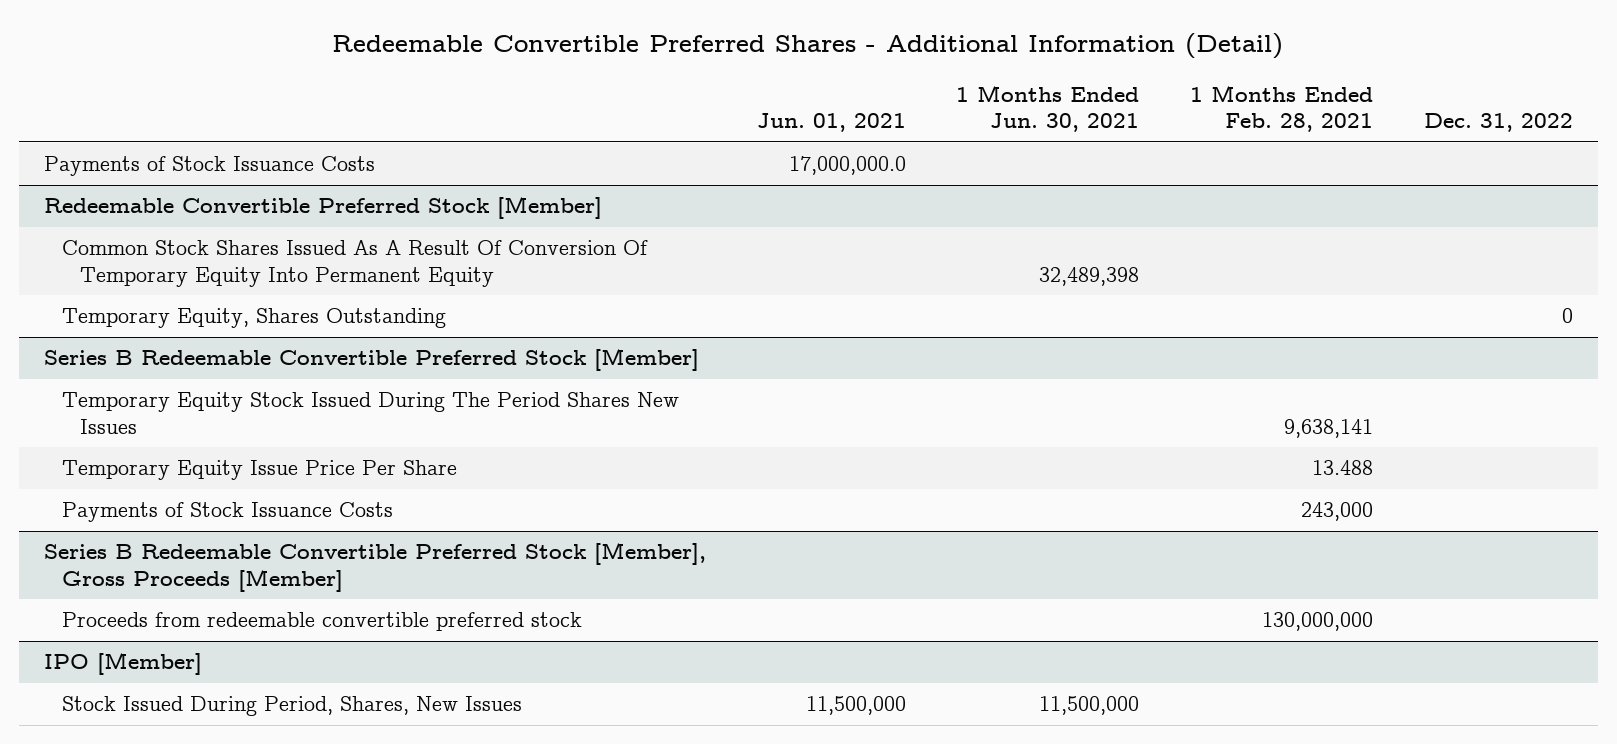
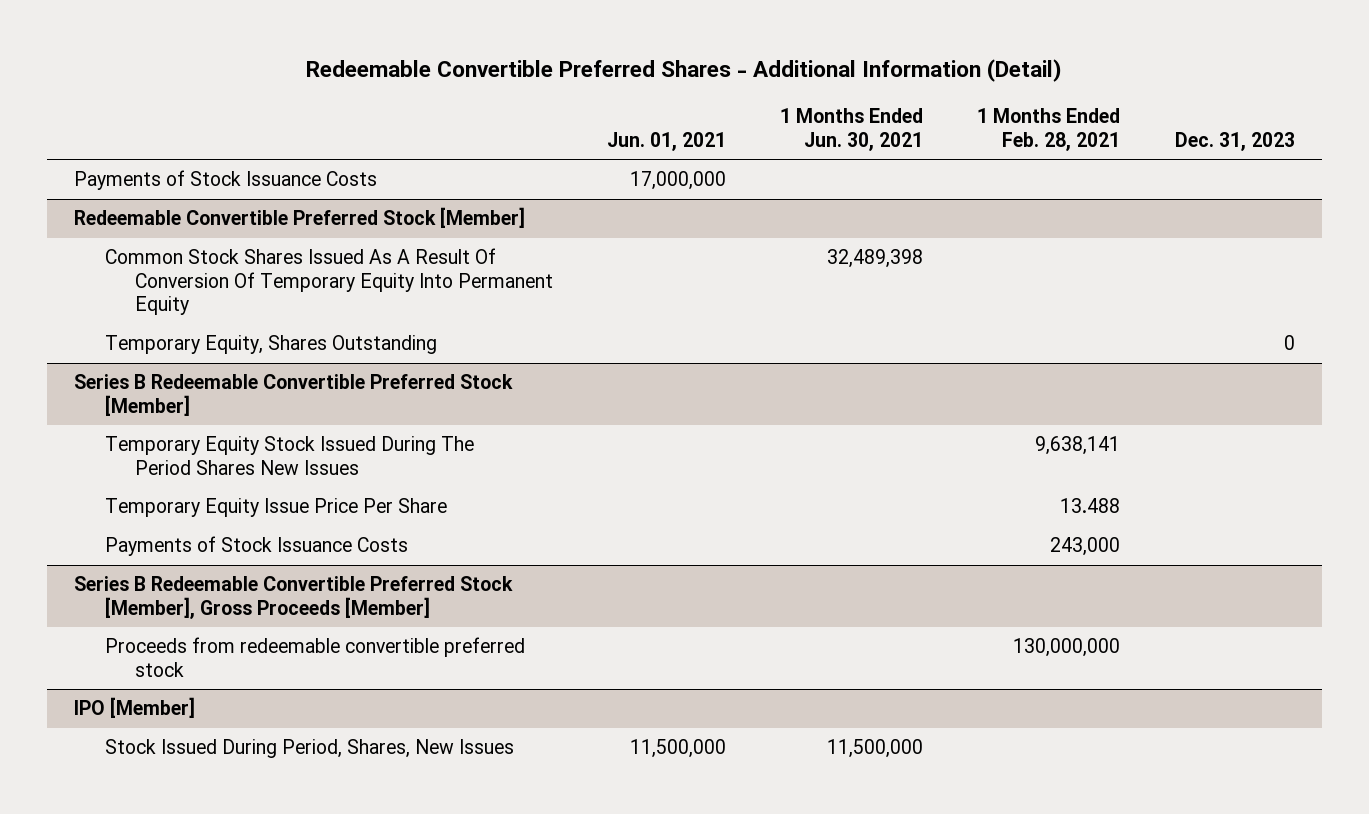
- | Jun. 01, 2021 | 1 Months Ended Jun. 30, 2021 | 1 Months Ended Feb. 28, 2021 | Dec. 31, 2022
+ | Jun. 01, 2021 | 1 Months Ended Jun. 30, 2021 | 1 Months Ended Feb. 28, 2021 | Dec. 31, 2023
- Payments of Stock Issuance Costs | 17,000,000.0 | | |
+ Payments of Stock Issuance Costs | 17,000,000 | | |

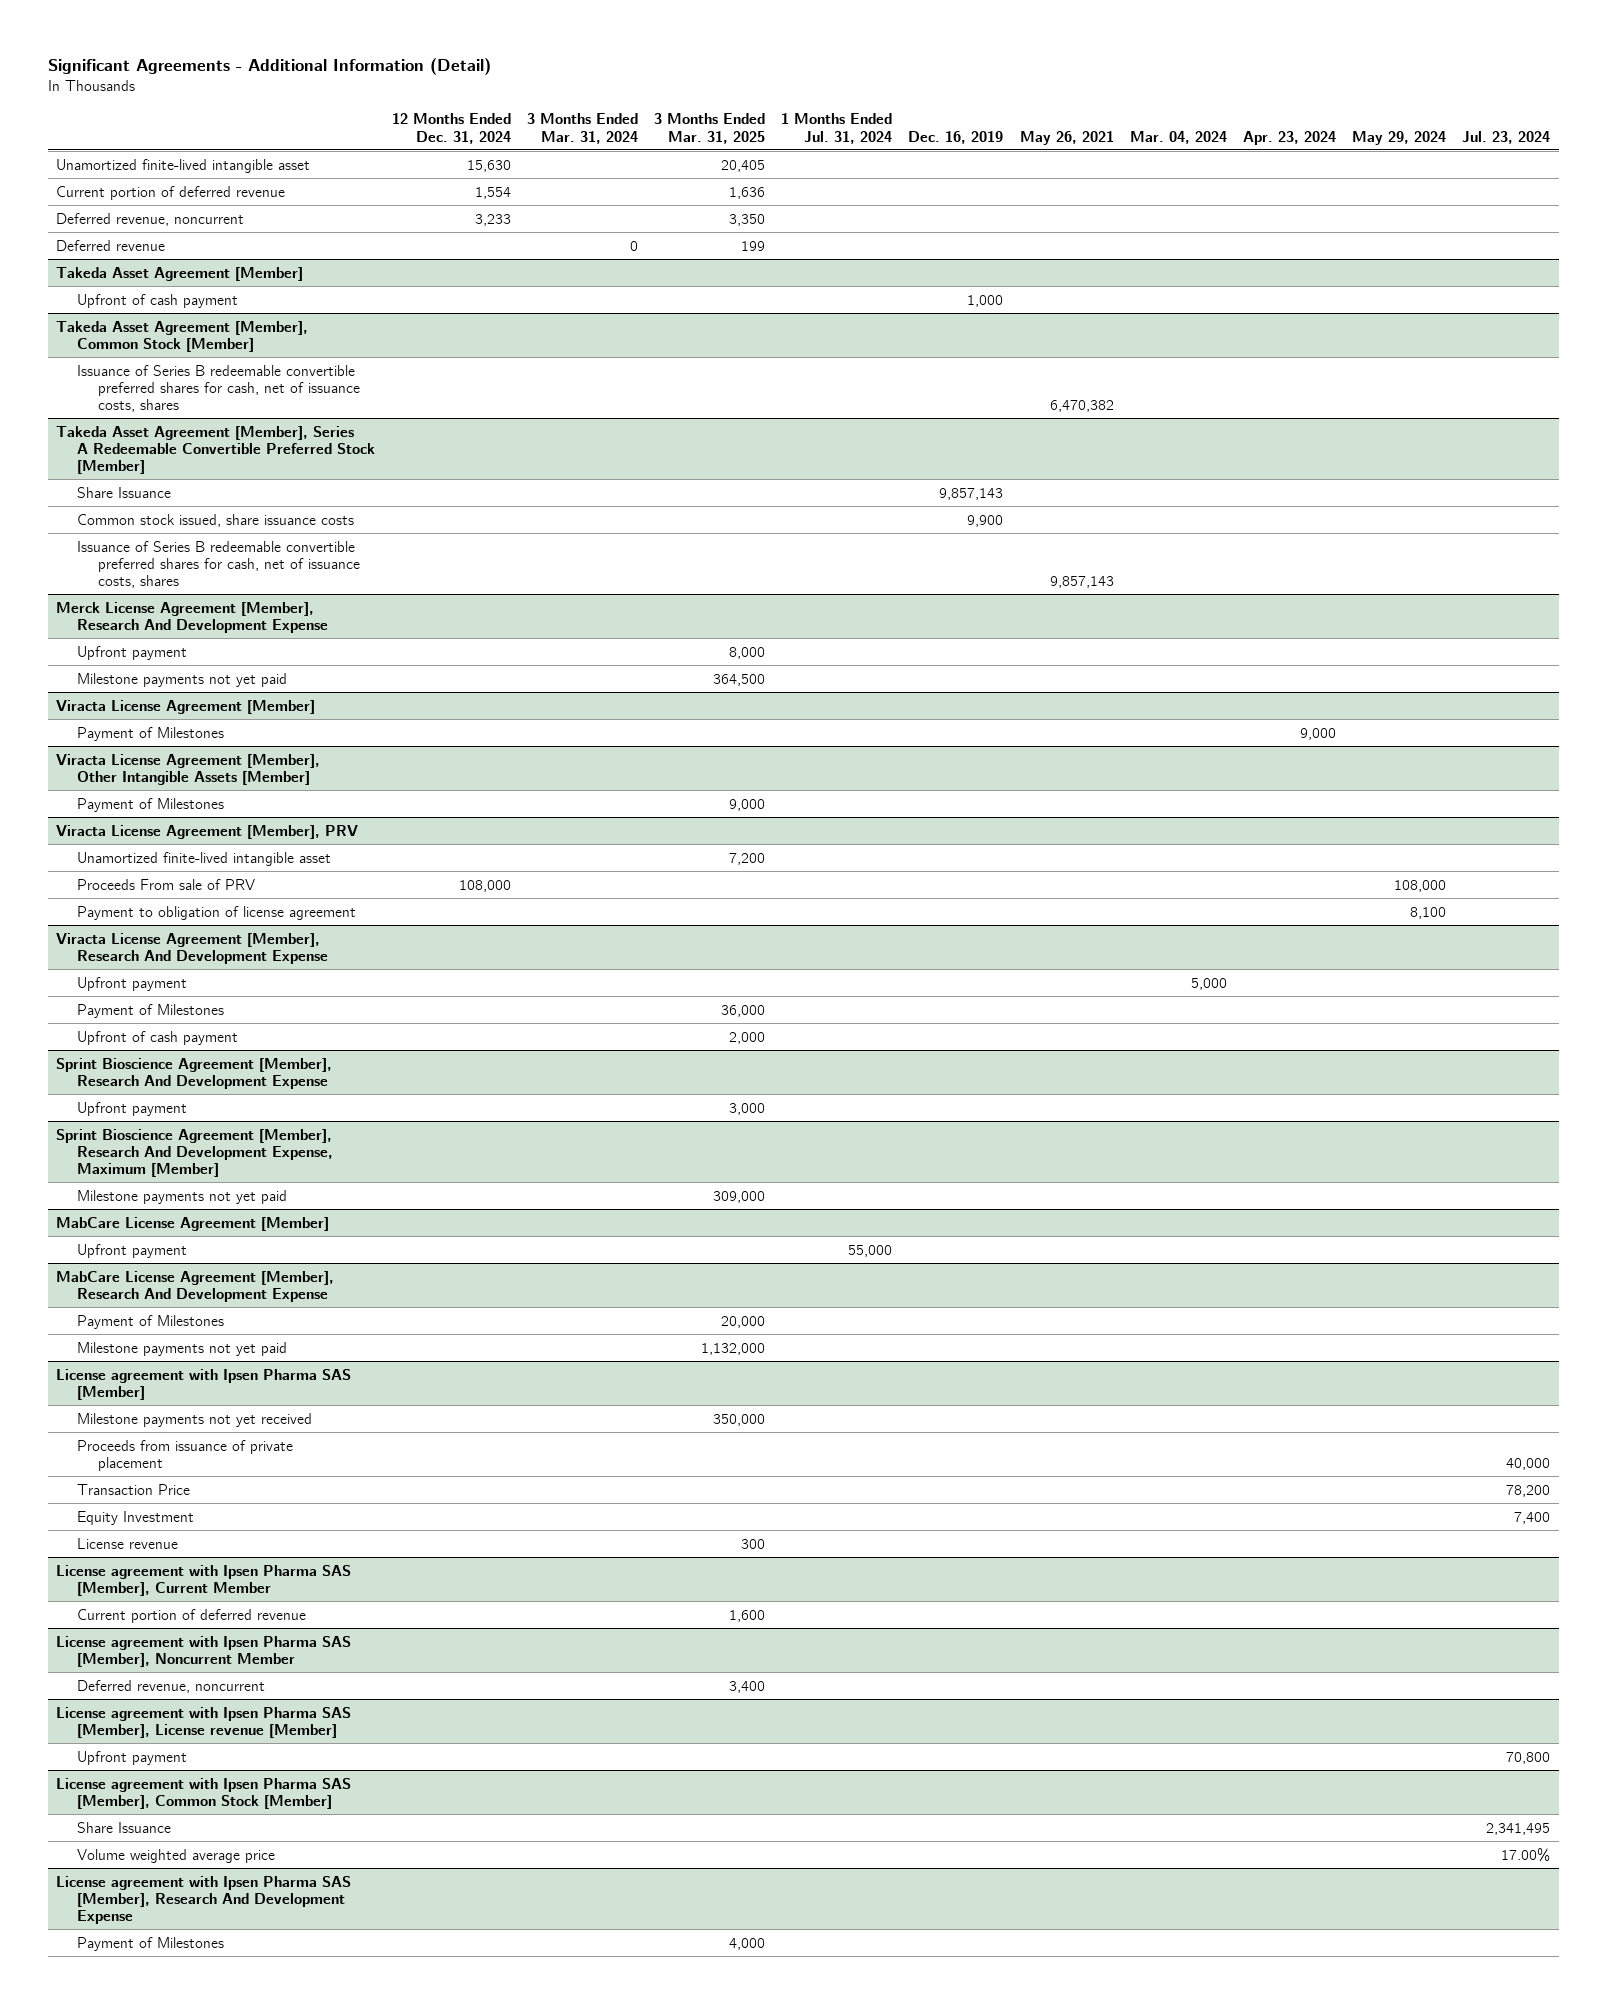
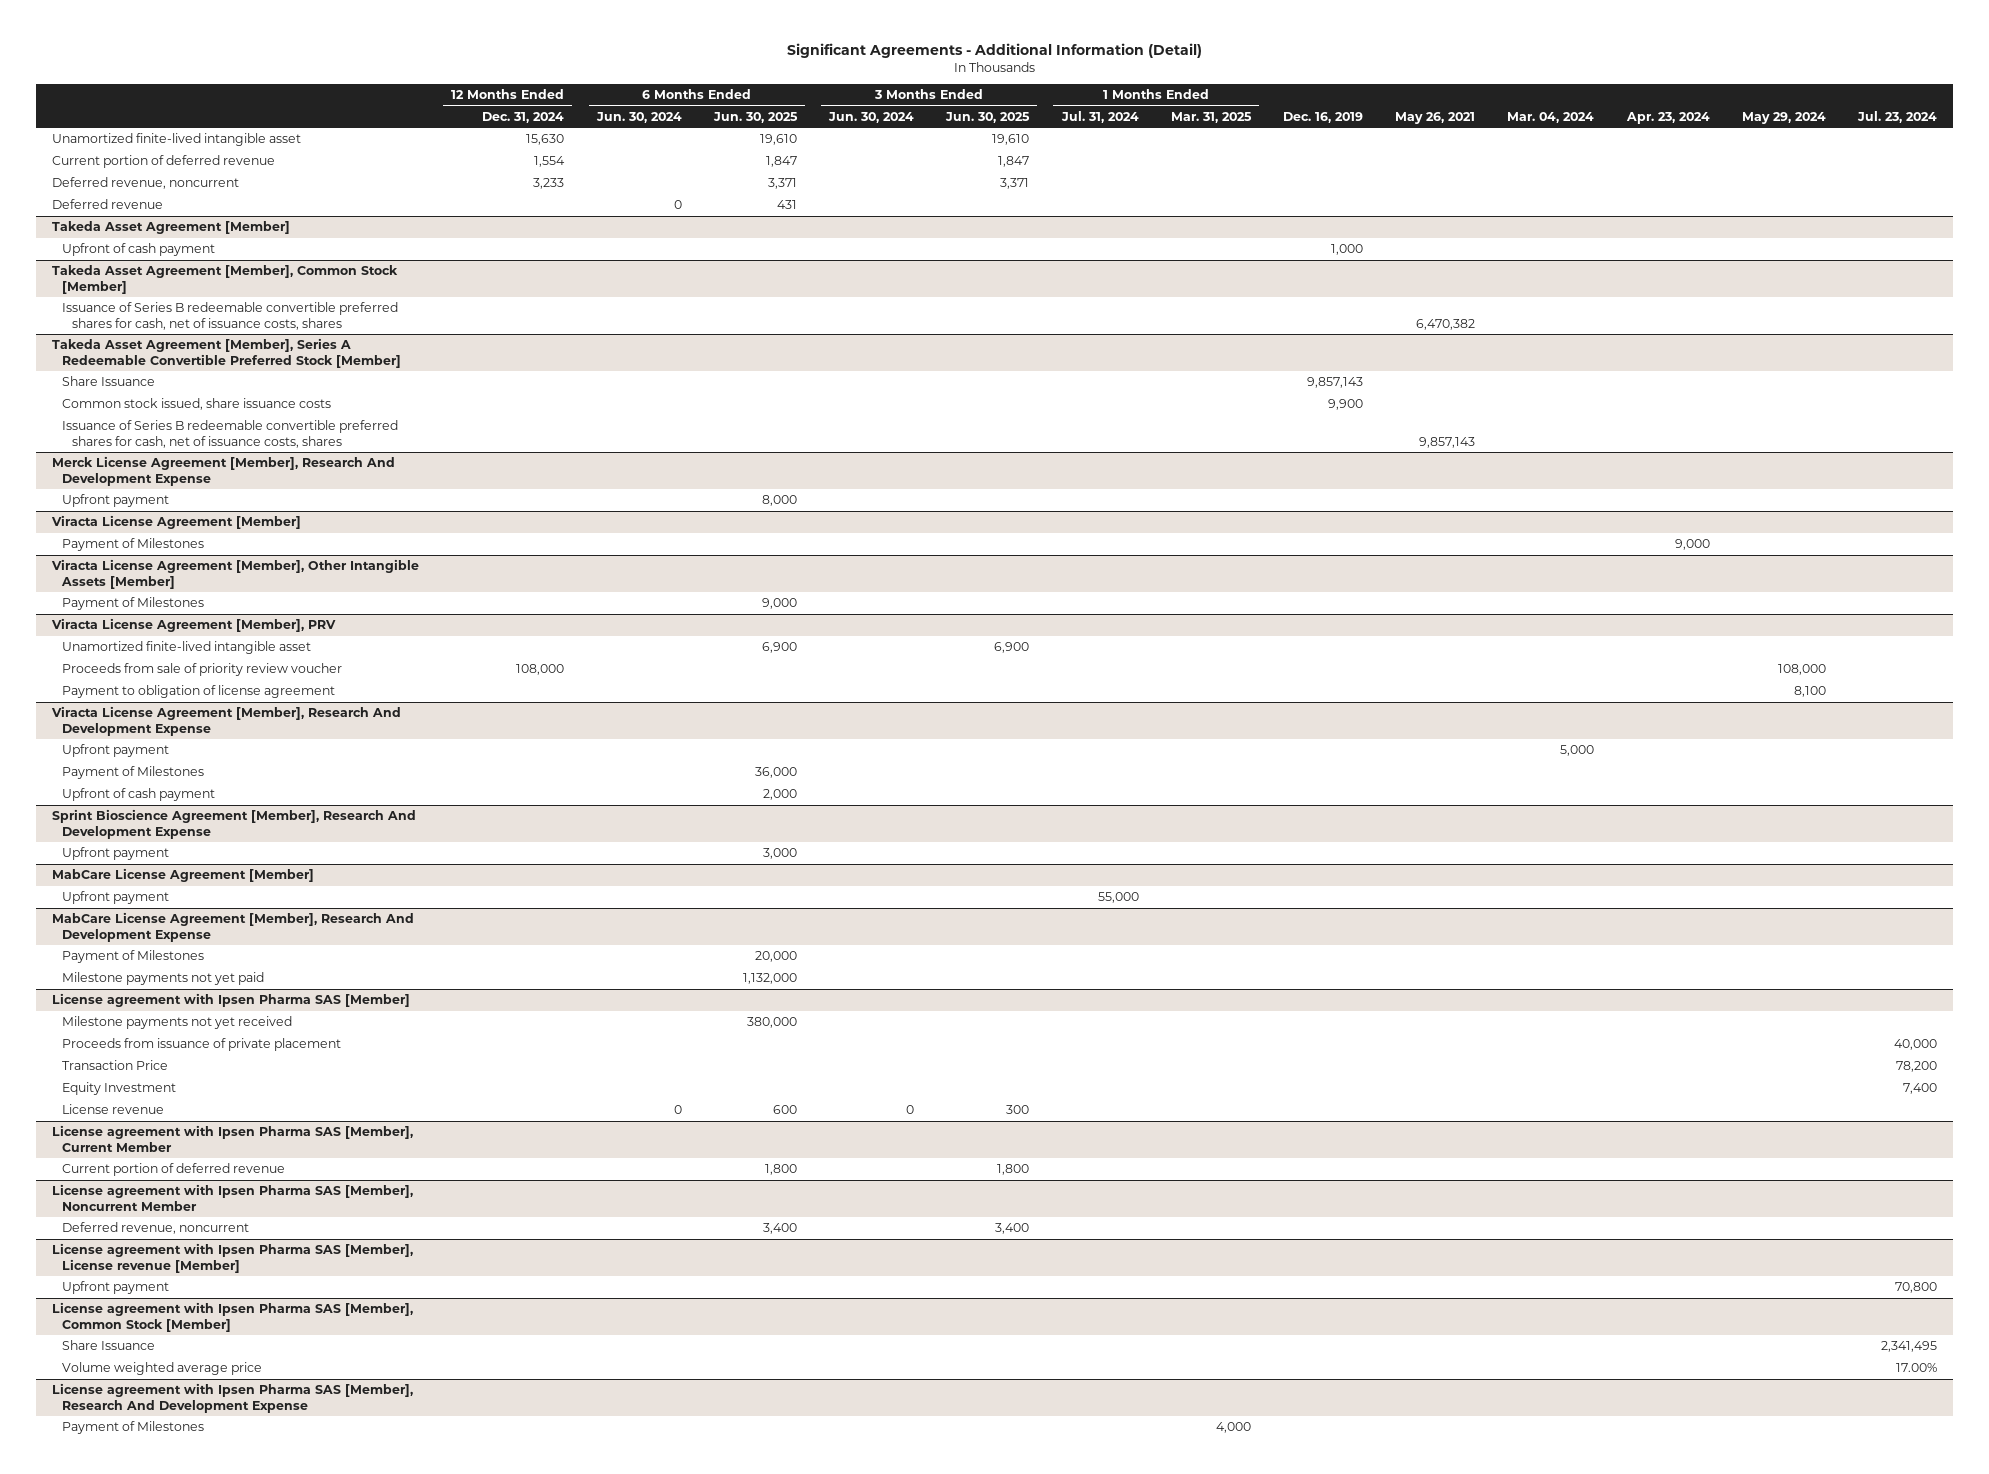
- | 12 Months Ended Dec. 31, 2024 | 3 Months Ended Mar. 31, 2024 | 3 Months Ended Mar. 31, 2025 | 1 Months Ended Jul. 31, 2024 | Dec. 16, 2019 | May 26, 2021 | Mar. 04, 2024 | Apr. 23, 2024 | May 29, 2024 | Jul. 23, 2024
+ | 12 Months Ended Dec. 31, 2024 | 6 Months Ended Jun. 30, 2024 | 6 Months Ended Jun. 30, 2025 | 3 Months Ended Jun. 30, 2024 | 3 Months Ended Jun. 30, 2025 | 1 Months Ended Jul. 31, 2024 | 1 Months Ended Mar. 31, 2025 | Dec. 16, 2019 | May 26, 2021 | Mar. 04, 2024 | Apr. 23, 2024 | May 29, 2024 | Jul. 23, 2024
@ Merck License Agreement [Member], Research And Development Expense
- Milestone payments not yet paid | | | 364,500 | | | | | | |
@ Viracta License Agreement [Member], PRV
- Proceeds From sale of PRV | 108,000 | | | | | | | | 108,000 |
+ Proceeds from sale of priority review voucher | 108,000 | | | | | | | | | | | 108,000 |
- Sprint Bioscience Agreement [Member], Research And Development Expense, Maximum [Member]
- Milestone payments not yet paid | | | 309,000 | | | | | | |

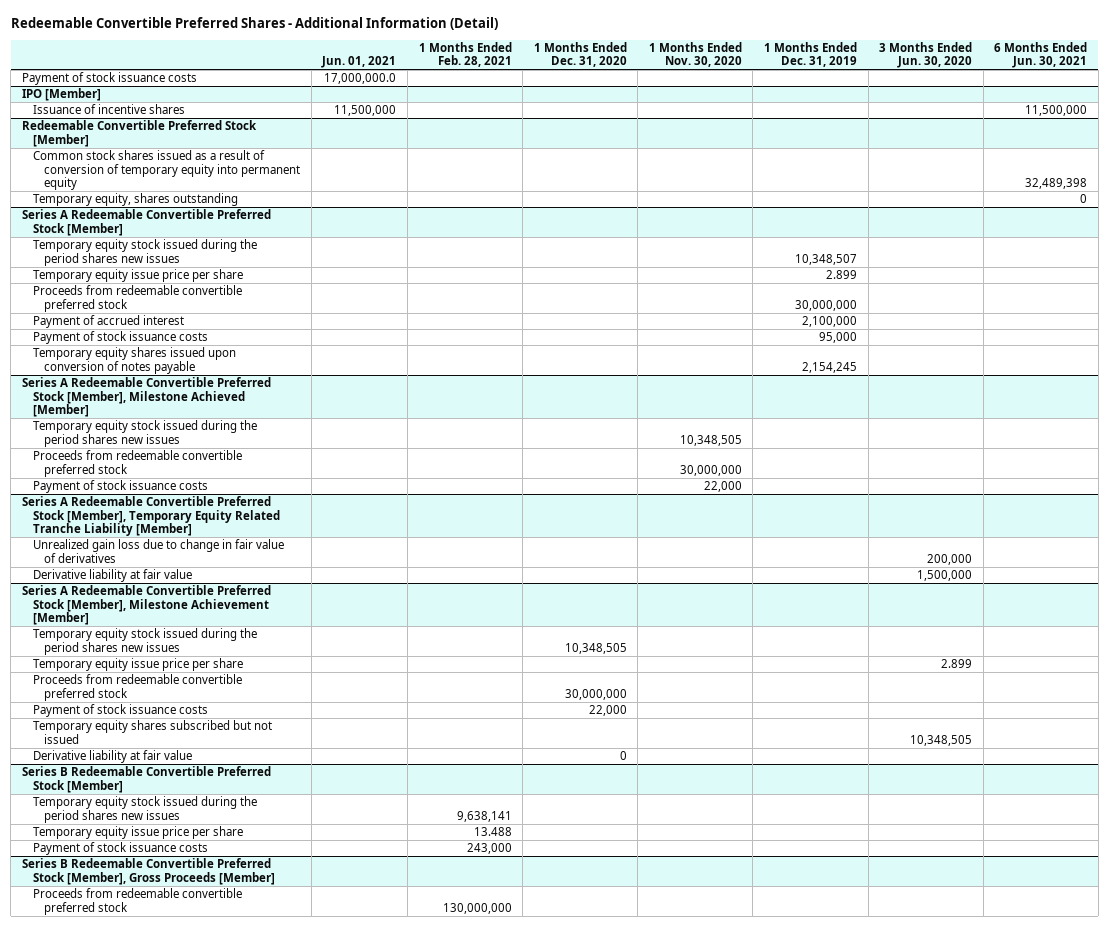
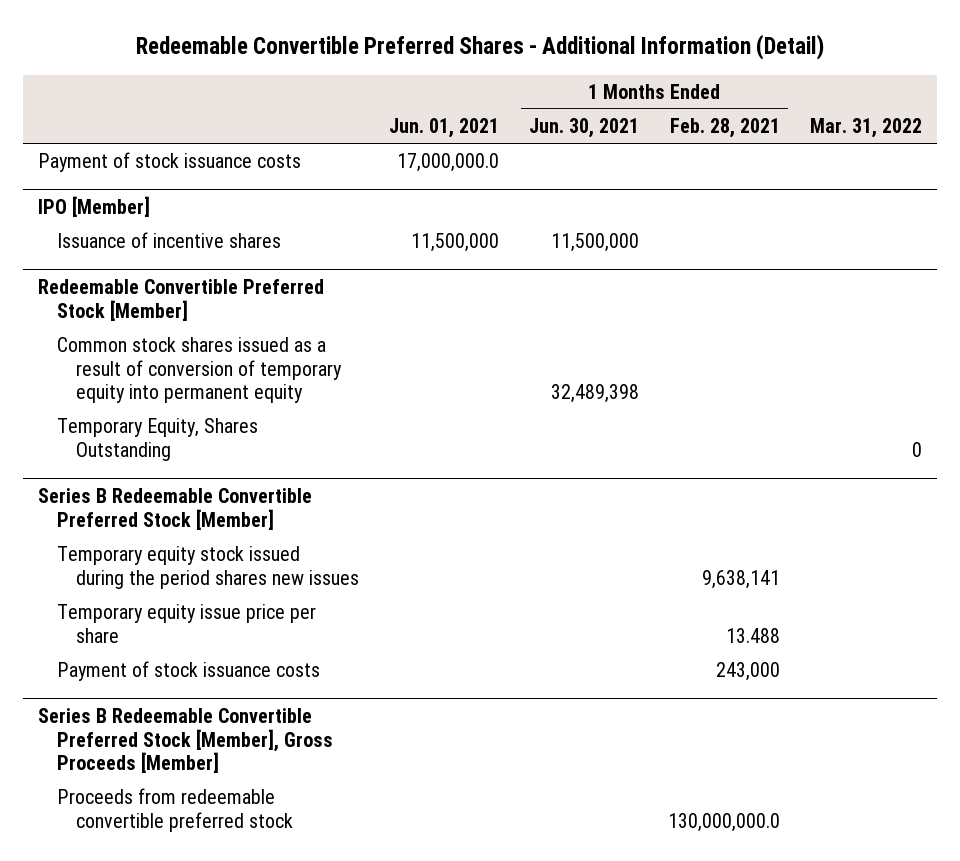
- | Jun. 01, 2021 | 1 Months Ended Feb. 28, 2021 | 1 Months Ended Dec. 31, 2020 | 1 Months Ended Nov. 30, 2020 | 1 Months Ended Dec. 31, 2019 | 3 Months Ended Jun. 30, 2020 | 6 Months Ended Jun. 30, 2021
+ | Jun. 01, 2021 | 1 Months Ended Jun. 30, 2021 | 1 Months Ended Feb. 28, 2021 | Mar. 31, 2022
@ Redeemable Convertible Preferred Stock [Member]
- Temporary equity, shares outstanding | | | | | | | 0
- Series A Redeemable Convertible Preferred Stock [Member]
- Temporary equity stock issued during the period shares new issues | | | | | 10,348,507 | |
- Temporary equity issue price per share | | | | | 2.899 | |
- Proceeds from redeemable convertible preferred stock | | | | | 30,000,000 | |
- Payment of accrued interest | | | | | 2,100,000 | |
- Payment of stock issuance costs | | | | | 95,000 | |
- Temporary equity shares issued upon conversion of notes payable | | | | | 2,154,245 | |
- Series A Redeemable Convertible Preferred Stock [Member], Milestone Achieved [Member]
- Temporary equity stock issued during the period shares new issues | | | | 10,348,505 | | |
- Proceeds from redeemable convertible preferred stock | | | | 30,000,000 | | |
- Payment of stock issuance costs | | | | 22,000 | | |
- Series A Redeemable Convertible Preferred Stock [Member], Temporary Equity Related Tranche Liability [Member]
- Unrealized gain loss due to change in fair value of derivatives | | | | | | 200,000 |
- Derivative liability at fair value | | | | | | 1,500,000 |
- Series A Redeemable Convertible Preferred Stock [Member], Milestone Achievement [Member]
- Temporary equity stock issued during the period shares new issues | | | 10,348,505 | | | |
- Temporary equity issue price per share | | | | | | 2.899 |
- Proceeds from redeemable convertible preferred stock | | | 30,000,000 | | | |
- Payment of stock issuance costs | | | 22,000 | | | |
- Temporary equity shares subscribed but not issued | | | | | | 10,348,505 |
- Derivative liability at fair value | | | 0 | | | |
@ Redeemable Convertible Preferred Stock [Member]
+ Temporary Equity, Shares Outstanding | | | | 0
@ Series B Redeemable Convertible Preferred Stock [Member], Gross Proceeds [Member]
- Proceeds from redeemable convertible preferred stock | | 130,000,000 | | | | |
+ Proceeds from redeemable convertible preferred stock | | | 130,000,000.0 |

